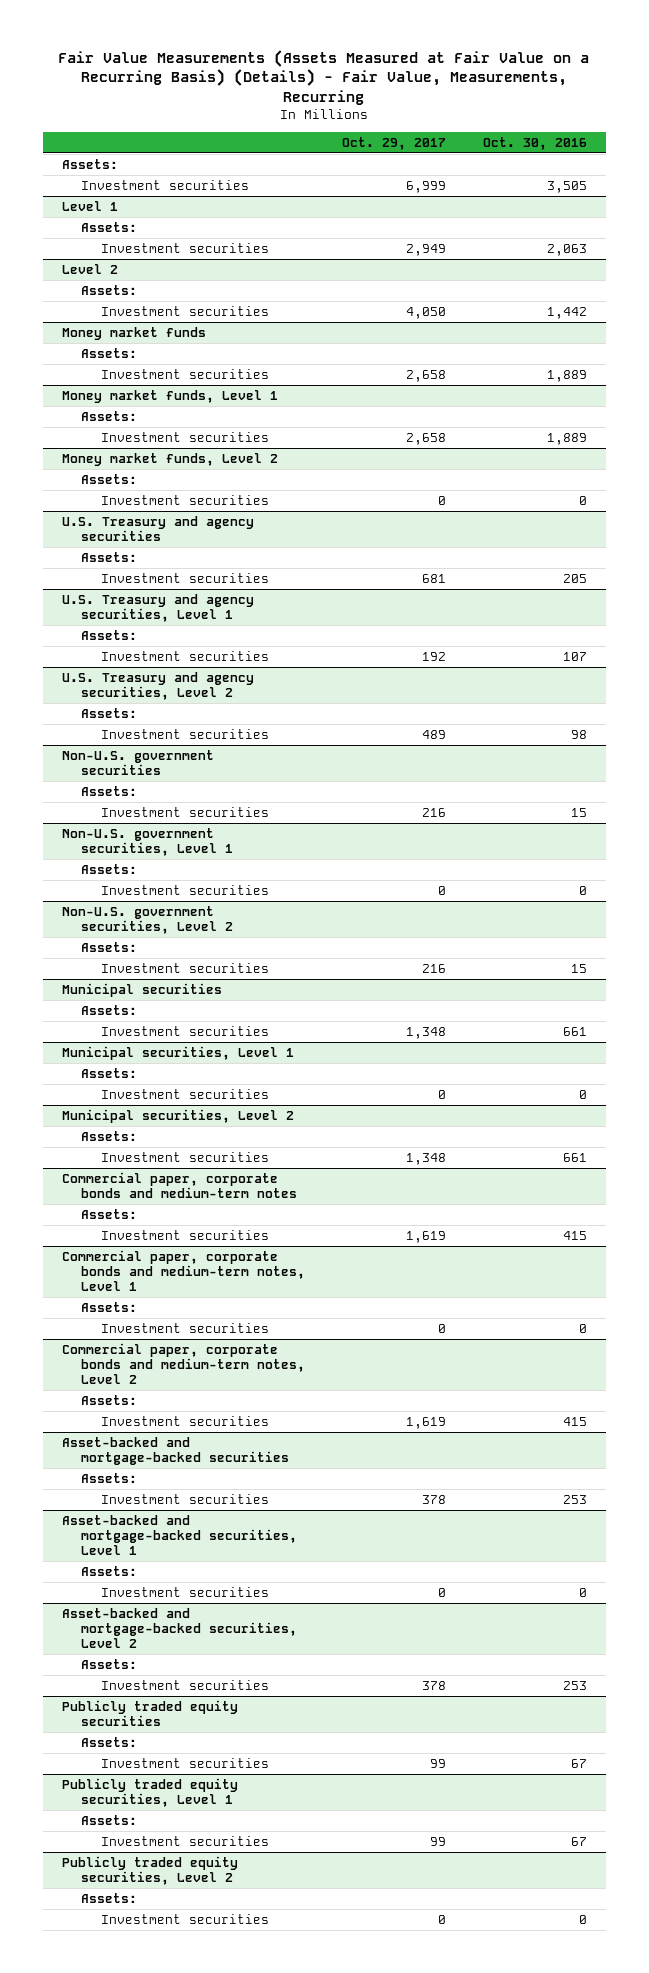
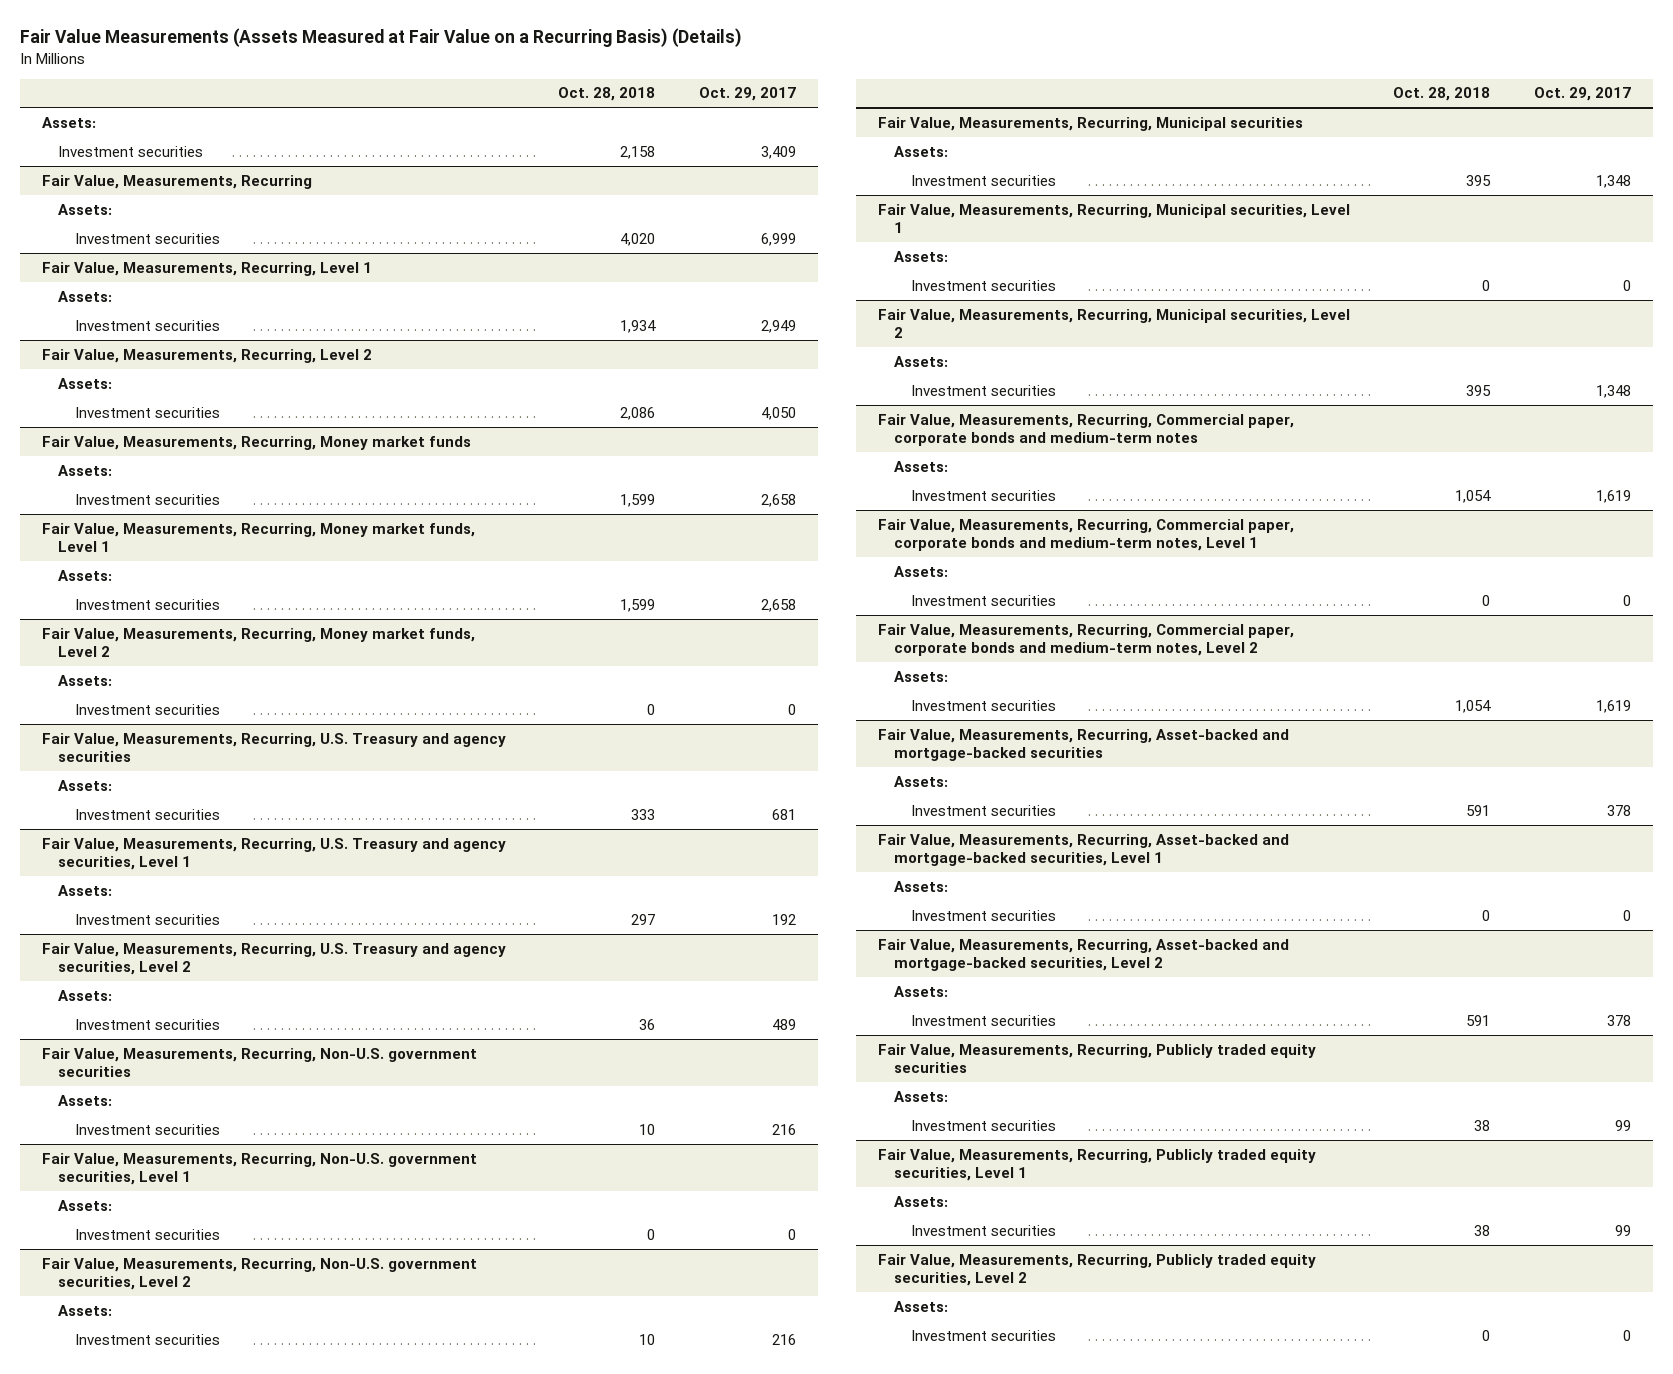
- Fair Value Measurements (Assets Measured at Fair Value on a Recurring Basis) (Details) - Fair Value, Measurements, Recurring
+ Fair Value Measurements (Assets Measured at Fair Value on a Recurring Basis) (Details)
- | Oct. 29, 2017 | Oct. 30, 2016
+ | Oct. 28, 2018 | Oct. 29, 2017
+ Investment securities | 2,158 | 3,409
+ Fair Value, Measurements, Recurring
+ Assets:
- Level 1
+ Fair Value, Measurements, Recurring, Level 1
- Level 2
+ Fair Value, Measurements, Recurring, Level 2
- Money market funds
+ Fair Value, Measurements, Recurring, Money market funds
- Money market funds, Level 1
+ Fair Value, Measurements, Recurring, Money market funds, Level 1
- Money market funds, Level 2
+ Fair Value, Measurements, Recurring, Money market funds, Level 2
- U.S. Treasury and agency securities
+ Fair Value, Measurements, Recurring, U.S. Treasury and agency securities
- U.S. Treasury and agency securities, Level 1
+ Fair Value, Measurements, Recurring, U.S. Treasury and agency securities, Level 1
- U.S. Treasury and agency securities, Level 2
+ Fair Value, Measurements, Recurring, U.S. Treasury and agency securities, Level 2
- Non-U.S. government securities
+ Fair Value, Measurements, Recurring, Non-U.S. government securities
- Non-U.S. government securities, Level 1
+ Fair Value, Measurements, Recurring, Non-U.S. government securities, Level 1
- Non-U.S. government securities, Level 2
+ Fair Value, Measurements, Recurring, Non-U.S. government securities, Level 2
- Municipal securities
+ Fair Value, Measurements, Recurring, Municipal securities
- Municipal securities, Level 1
+ Fair Value, Measurements, Recurring, Municipal securities, Level 1
- Municipal securities, Level 2
+ Fair Value, Measurements, Recurring, Municipal securities, Level 2
- Commercial paper, corporate bonds and medium-term notes
+ Fair Value, Measurements, Recurring, Commercial paper, corporate bonds and medium-term notes
- Commercial paper, corporate bonds and medium-term notes, Level 1
+ Fair Value, Measurements, Recurring, Commercial paper, corporate bonds and medium-term notes, Level 1
- Commercial paper, corporate bonds and medium-term notes, Level 2
+ Fair Value, Measurements, Recurring, Commercial paper, corporate bonds and medium-term notes, Level 2
- Asset-backed and mortgage-backed securities
+ Fair Value, Measurements, Recurring, Asset-backed and mortgage-backed securities
- Asset-backed and mortgage-backed securities, Level 1
+ Fair Value, Measurements, Recurring, Asset-backed and mortgage-backed securities, Level 1
- Asset-backed and mortgage-backed securities, Level 2
+ Fair Value, Measurements, Recurring, Asset-backed and mortgage-backed securities, Level 2
- Publicly traded equity securities
+ Fair Value, Measurements, Recurring, Publicly traded equity securities
- Publicly traded equity securities, Level 1
+ Fair Value, Measurements, Recurring, Publicly traded equity securities, Level 1
- Publicly traded equity securities, Level 2
+ Fair Value, Measurements, Recurring, Publicly traded equity securities, Level 2

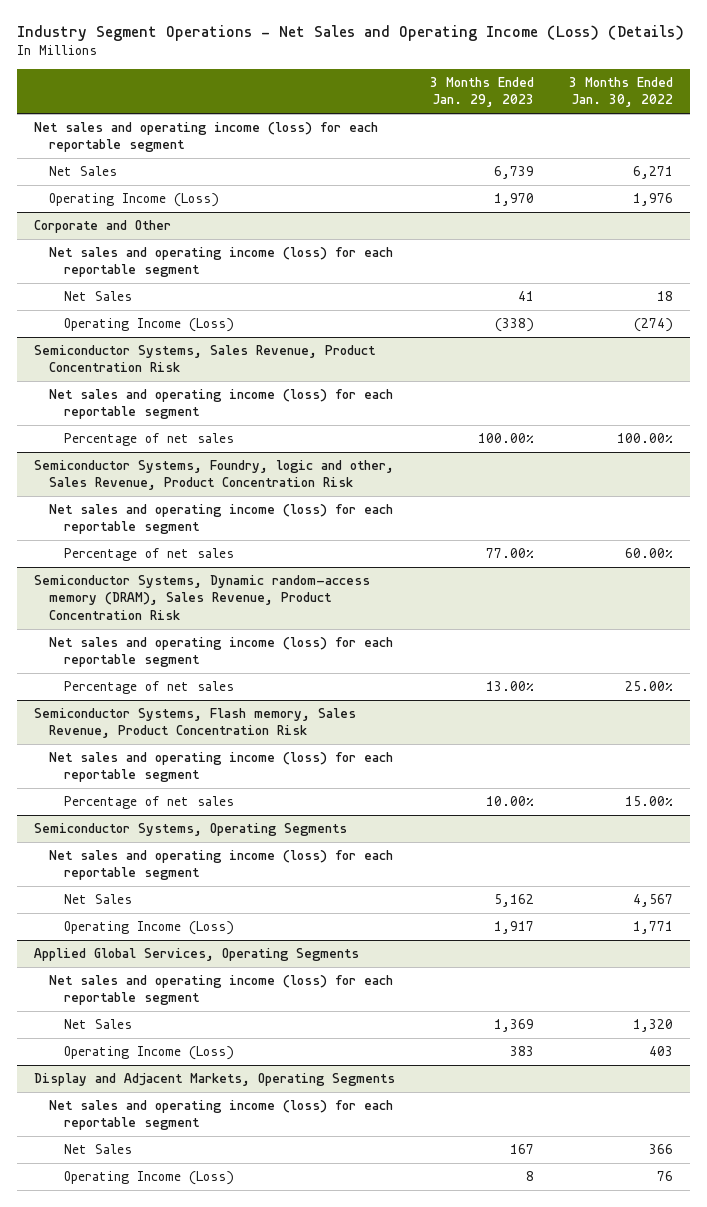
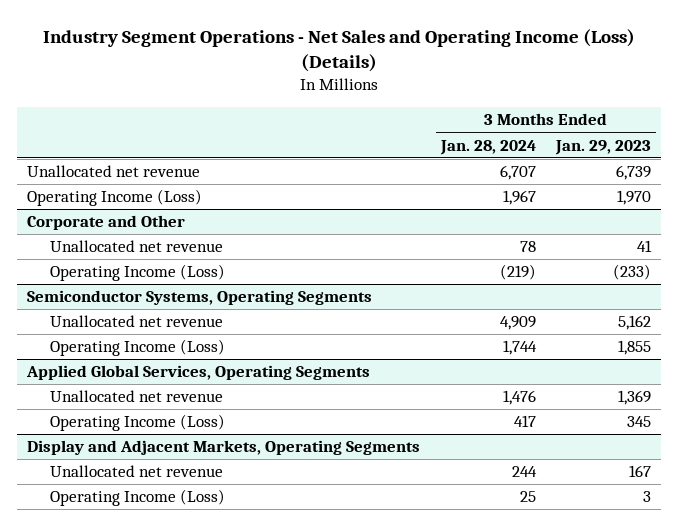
- | 3 Months Ended Jan. 29, 2023 | 3 Months Ended Jan. 30, 2022
+ | 3 Months Ended Jan. 28, 2024 | 3 Months Ended Jan. 29, 2023
- Net sales and operating income (loss) for each reportable segment
- Net Sales | 6,739 | 6,271
+ Unallocated net revenue | 6,707 | 6,739
@ Corporate and Other
- Net sales and operating income (loss) for each reportable segment
- Net Sales | 41 | 18
- Operating Income (Loss) | (338) | (274)
- Semiconductor Systems, Sales Revenue, Product Concentration Risk
- Net sales and operating income (loss) for each reportable segment
- Percentage of net sales | 100.00% | 100.00%
- Semiconductor Systems, Foundry, logic and other, Sales Revenue, Product Concentration Risk
- Net sales and operating income (loss) for each reportable segment
- Percentage of net sales | 77.00% | 60.00%
- Semiconductor Systems, Dynamic random-access memory (DRAM), Sales Revenue, Product Concentration Risk
- Net sales and operating income (loss) for each reportable segment
- Percentage of net sales | 13.00% | 25.00%
- Semiconductor Systems, Flash memory, Sales Revenue, Product Concentration Risk
- Net sales and operating income (loss) for each reportable segment
- Percentage of net sales | 10.00% | 15.00%
@ Corporate and Other
+ Unallocated net revenue | 78 | 41
+ Operating Income (Loss) | (219) | (233)
@ Semiconductor Systems, Operating Segments
- Net sales and operating income (loss) for each reportable segment
- Net Sales | 5,162 | 4,567
- Operating Income (Loss) | 1,917 | 1,771
+ Unallocated net revenue | 4,909 | 5,162
+ Operating Income (Loss) | 1,744 | 1,855
@ Applied Global Services, Operating Segments
- Net sales and operating income (loss) for each reportable segment
- Net Sales | 1,369 | 1,320
- Operating Income (Loss) | 383 | 403
+ Unallocated net revenue | 1,476 | 1,369
+ Operating Income (Loss) | 417 | 345
@ Display and Adjacent Markets, Operating Segments
- Net sales and operating income (loss) for each reportable segment
- Net Sales | 167 | 366
- Operating Income (Loss) | 8 | 76
+ Unallocated net revenue | 244 | 167
+ Operating Income (Loss) | 25 | 3

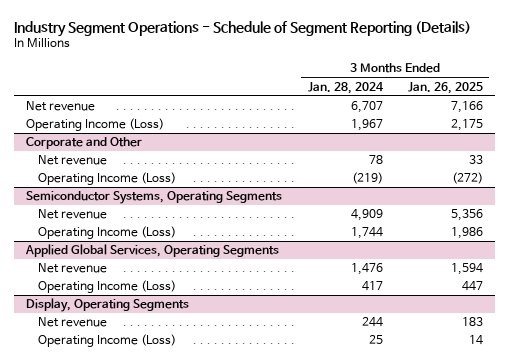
- Industry Segment Operations - Net Sales and Operating Income (Loss) (Details)
+ Industry Segment Operations - Schedule of Segment Reporting (Details)
- | 3 Months Ended Jan. 28, 2024 | 3 Months Ended Jan. 29, 2023
+ | 3 Months Ended Jan. 28, 2024 | 3 Months Ended Jan. 26, 2025
- Unallocated net revenue | 6,707 | 6,739
+ Net revenue | 6,707 | 7,166
@ Corporate and Other
- Unallocated net revenue | 78 | 41
+ Net revenue | 78 | 33
@ Semiconductor Systems, Operating Segments
- Unallocated net revenue | 4,909 | 5,162
+ Net revenue | 4,909 | 5,356
@ Applied Global Services, Operating Segments
- Unallocated net revenue | 1,476 | 1,369
+ Net revenue | 1,476 | 1,594
- Display and Adjacent Markets, Operating Segments
- Unallocated net revenue | 244 | 167
+ Display, Operating Segments
+ Net revenue | 244 | 183

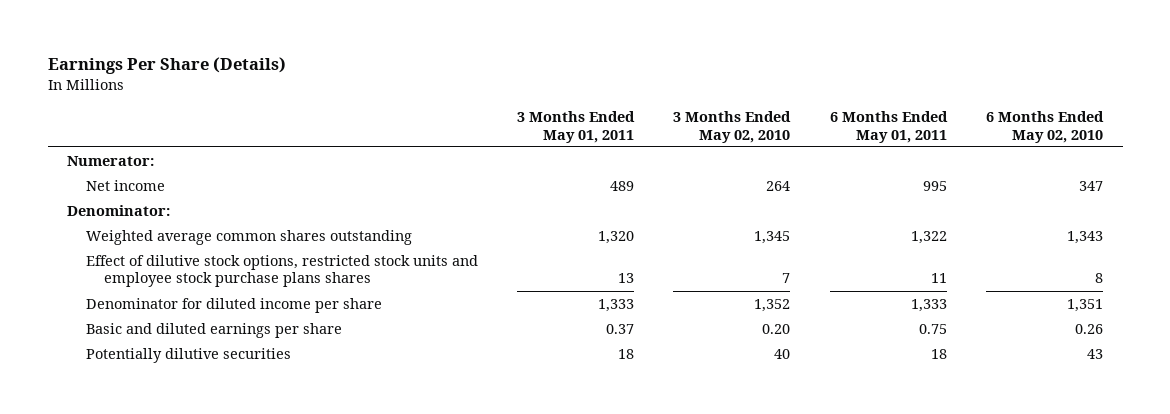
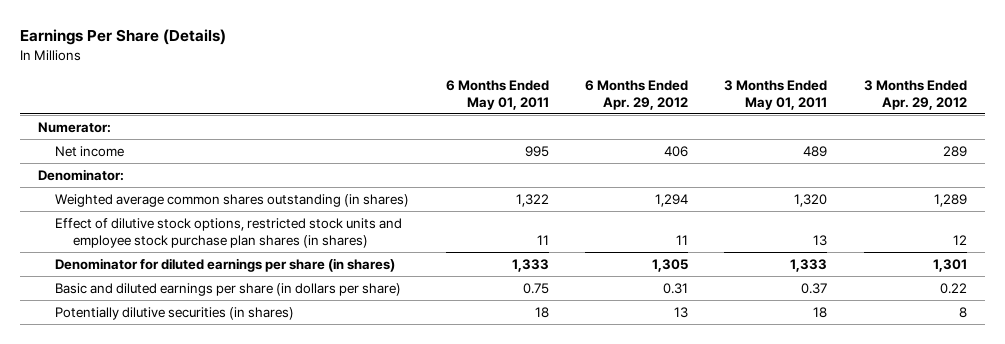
- | 3 Months Ended May 01, 2011 | 3 Months Ended May 02, 2010 | 6 Months Ended May 01, 2011 | 6 Months Ended May 02, 2010
+ | 6 Months Ended May 01, 2011 | 6 Months Ended Apr. 29, 2012 | 3 Months Ended May 01, 2011 | 3 Months Ended Apr. 29, 2012
- Weighted average common shares outstanding | 1,320 | 1,345 | 1,322 | 1,343
- Effect of dilutive stock options, restricted stock units and employee stock purchase plans shares | 13 | 7 | 11 | 8
- Denominator for diluted income per share | 1,333 | 1,352 | 1,333 | 1,351
- Basic and diluted earnings per share | 0.37 | 0.20 | 0.75 | 0.26
- Potentially dilutive securities | 18 | 40 | 18 | 43
+ Weighted average common shares outstanding (in shares) | 1,322 | 1,294 | 1,320 | 1,289
+ Effect of dilutive stock options, restricted stock units and employee stock purchase plan shares (in shares) | 11 | 11 | 13 | 12
+ Denominator for diluted earnings per share (in shares) | 1,333 | 1,305 | 1,333 | 1,301
+ Basic and diluted earnings per share (in dollars per share) | 0.75 | 0.31 | 0.37 | 0.22
+ Potentially dilutive securities (in shares) | 18 | 13 | 18 | 8

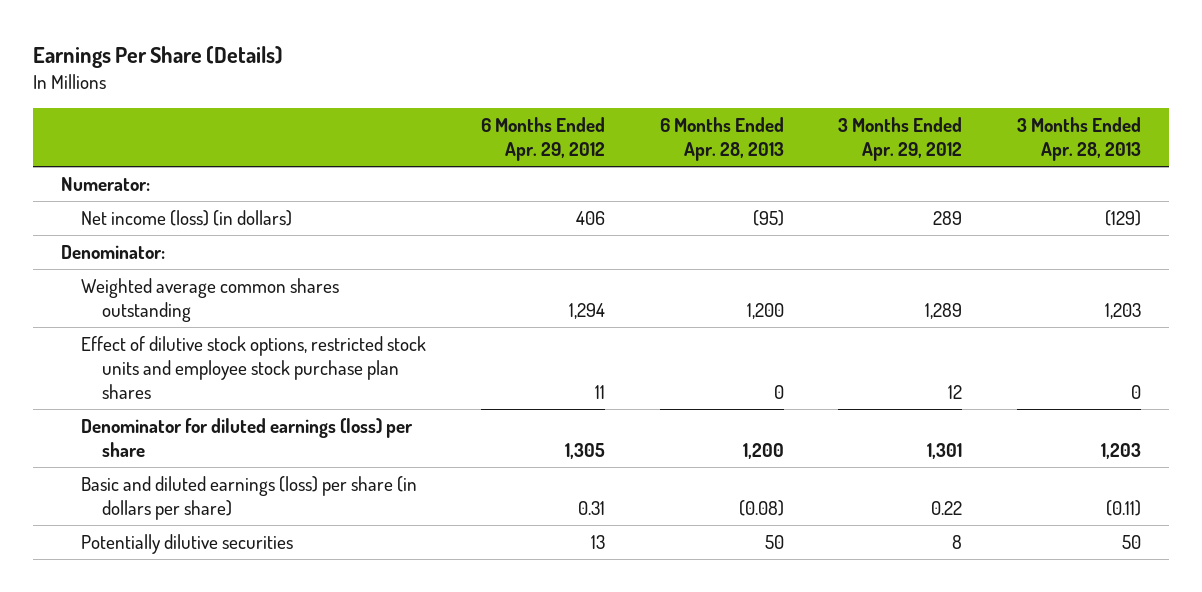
- | 6 Months Ended May 01, 2011 | 6 Months Ended Apr. 29, 2012 | 3 Months Ended May 01, 2011 | 3 Months Ended Apr. 29, 2012
+ | 6 Months Ended Apr. 29, 2012 | 6 Months Ended Apr. 28, 2013 | 3 Months Ended Apr. 29, 2012 | 3 Months Ended Apr. 28, 2013
- Net income | 995 | 406 | 489 | 289
+ Net income (loss) (in dollars) | 406 | (95) | 289 | (129)
- Weighted average common shares outstanding (in shares) | 1,322 | 1,294 | 1,320 | 1,289
- Effect of dilutive stock options, restricted stock units and employee stock purchase plan shares (in shares) | 11 | 11 | 13 | 12
- Denominator for diluted earnings per share (in shares) | 1,333 | 1,305 | 1,333 | 1,301
- Basic and diluted earnings per share (in dollars per share) | 0.75 | 0.31 | 0.37 | 0.22
- Potentially dilutive securities (in shares) | 18 | 13 | 18 | 8
+ Weighted average common shares outstanding | 1,294 | 1,200 | 1,289 | 1,203
+ Effect of dilutive stock options, restricted stock units and employee stock purchase plan shares | 11 | 0 | 12 | 0
+ Denominator for diluted earnings (loss) per share | 1,305 | 1,200 | 1,301 | 1,203
+ Basic and diluted earnings (loss) per share (in dollars per share) | 0.31 | (0.08) | 0.22 | (0.11)
+ Potentially dilutive securities | 13 | 50 | 8 | 50

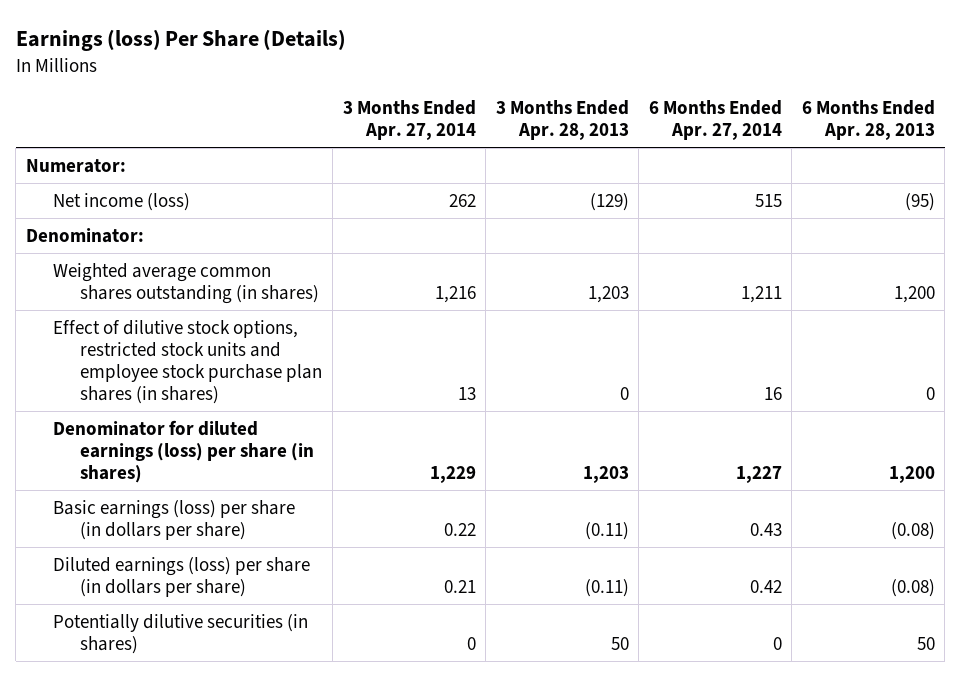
- Earnings Per Share (Details)
+ Earnings (loss) Per Share (Details)
- | 6 Months Ended Apr. 29, 2012 | 6 Months Ended Apr. 28, 2013 | 3 Months Ended Apr. 29, 2012 | 3 Months Ended Apr. 28, 2013
+ | 3 Months Ended Apr. 27, 2014 | 3 Months Ended Apr. 28, 2013 | 6 Months Ended Apr. 27, 2014 | 6 Months Ended Apr. 28, 2013
- Net income (loss) (in dollars) | 406 | (95) | 289 | (129)
+ Net income (loss) | 262 | (129) | 515 | (95)
- Weighted average common shares outstanding | 1,294 | 1,200 | 1,289 | 1,203
- Effect of dilutive stock options, restricted stock units and employee stock purchase plan shares | 11 | 0 | 12 | 0
- Denominator for diluted earnings (loss) per share | 1,305 | 1,200 | 1,301 | 1,203
- Basic and diluted earnings (loss) per share (in dollars per share) | 0.31 | (0.08) | 0.22 | (0.11)
- Potentially dilutive securities | 13 | 50 | 8 | 50
+ Weighted average common shares outstanding (in shares) | 1,216 | 1,203 | 1,211 | 1,200
+ Effect of dilutive stock options, restricted stock units and employee stock purchase plan shares (in shares) | 13 | 0 | 16 | 0
+ Denominator for diluted earnings (loss) per share (in shares) | 1,229 | 1,203 | 1,227 | 1,200
+ Basic earnings (loss) per share (in dollars per share) | 0.22 | (0.11) | 0.43 | (0.08)
+ Diluted earnings (loss) per share (in dollars per share) | 0.21 | (0.11) | 0.42 | (0.08)
+ Potentially dilutive securities (in shares) | 0 | 50 | 0 | 50

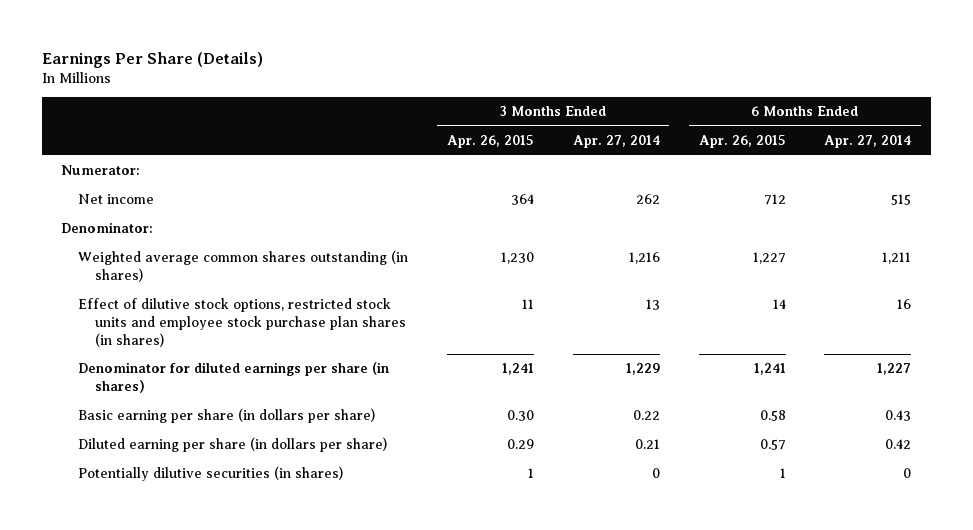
- Earnings (loss) Per Share (Details)
+ Earnings Per Share (Details)
- | 3 Months Ended Apr. 27, 2014 | 3 Months Ended Apr. 28, 2013 | 6 Months Ended Apr. 27, 2014 | 6 Months Ended Apr. 28, 2013
+ | 3 Months Ended Apr. 26, 2015 | 3 Months Ended Apr. 27, 2014 | 6 Months Ended Apr. 26, 2015 | 6 Months Ended Apr. 27, 2014
- Net income (loss) | 262 | (129) | 515 | (95)
+ Net income | 364 | 262 | 712 | 515
- Denominator for diluted earnings (loss) per share (in shares) | 1,229 | 1,203 | 1,227 | 1,200
- Basic earnings (loss) per share (in dollars per share) | 0.22 | (0.11) | 0.43 | (0.08)
- Diluted earnings (loss) per share (in dollars per share) | 0.21 | (0.11) | 0.42 | (0.08)
+ Denominator for diluted earnings per share (in shares) | 1,241 | 1,229 | 1,241 | 1,227
+ Basic earning per share (in dollars per share) | 0.30 | 0.22 | 0.58 | 0.43
+ Diluted earning per share (in dollars per share) | 0.29 | 0.21 | 0.57 | 0.42

